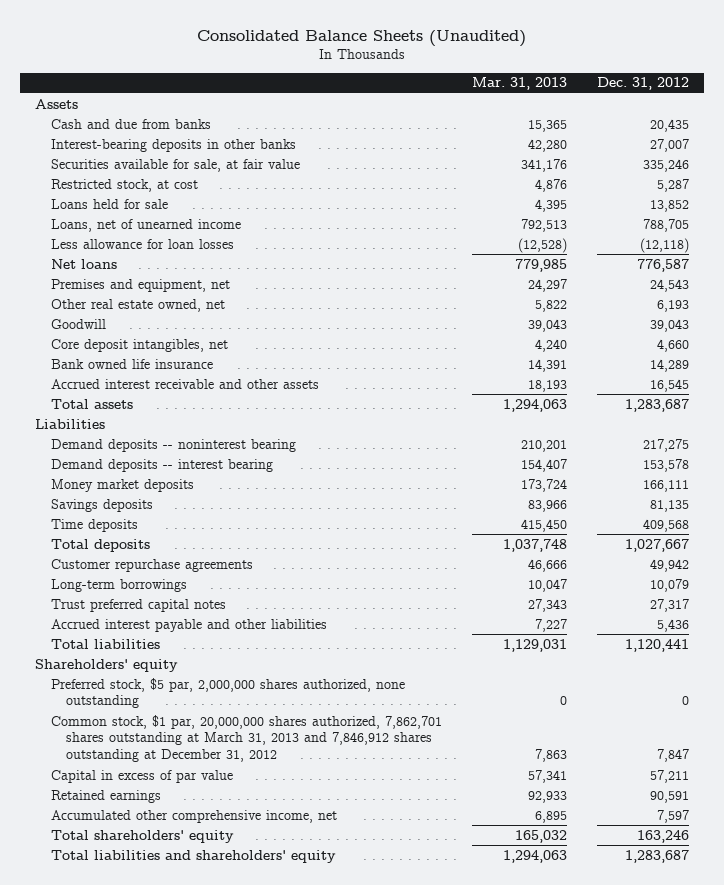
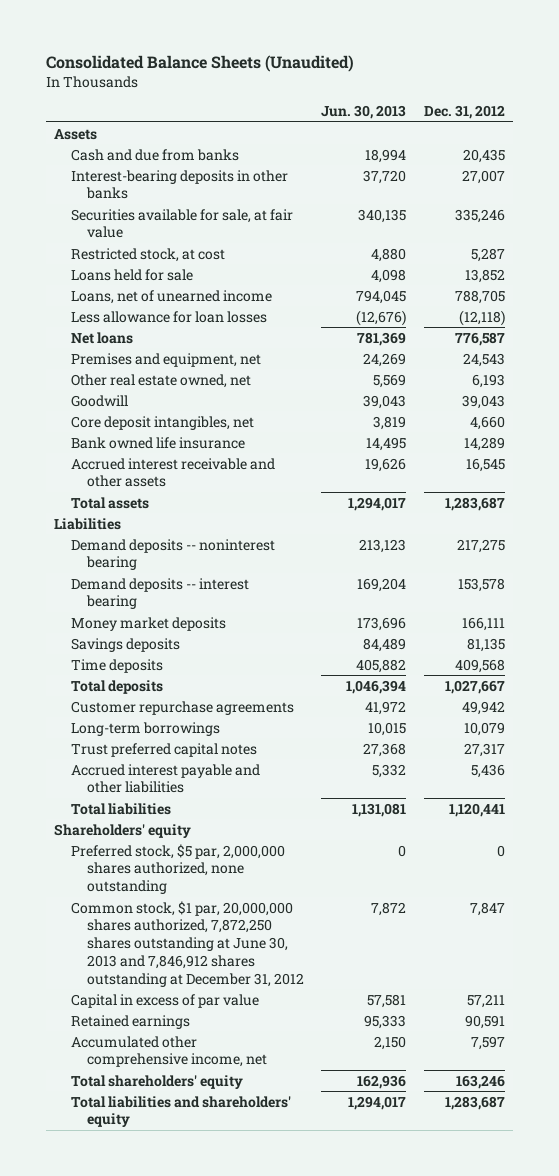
- | Mar. 31, 2013 | Dec. 31, 2012
+ | Jun. 30, 2013 | Dec. 31, 2012
- Common stock, $1 par, 20,000,000 shares authorized, 7,862,701 shares outstanding at March 31, 2013 and 7,846,912 shares outstanding at December 31, 2012 | 7,863 | 7,847
+ Common stock, $1 par, 20,000,000 shares authorized, 7,872,250 shares outstanding at June 30, 2013 and 7,846,912 shares outstanding at December 31, 2012 | 7,872 | 7,847

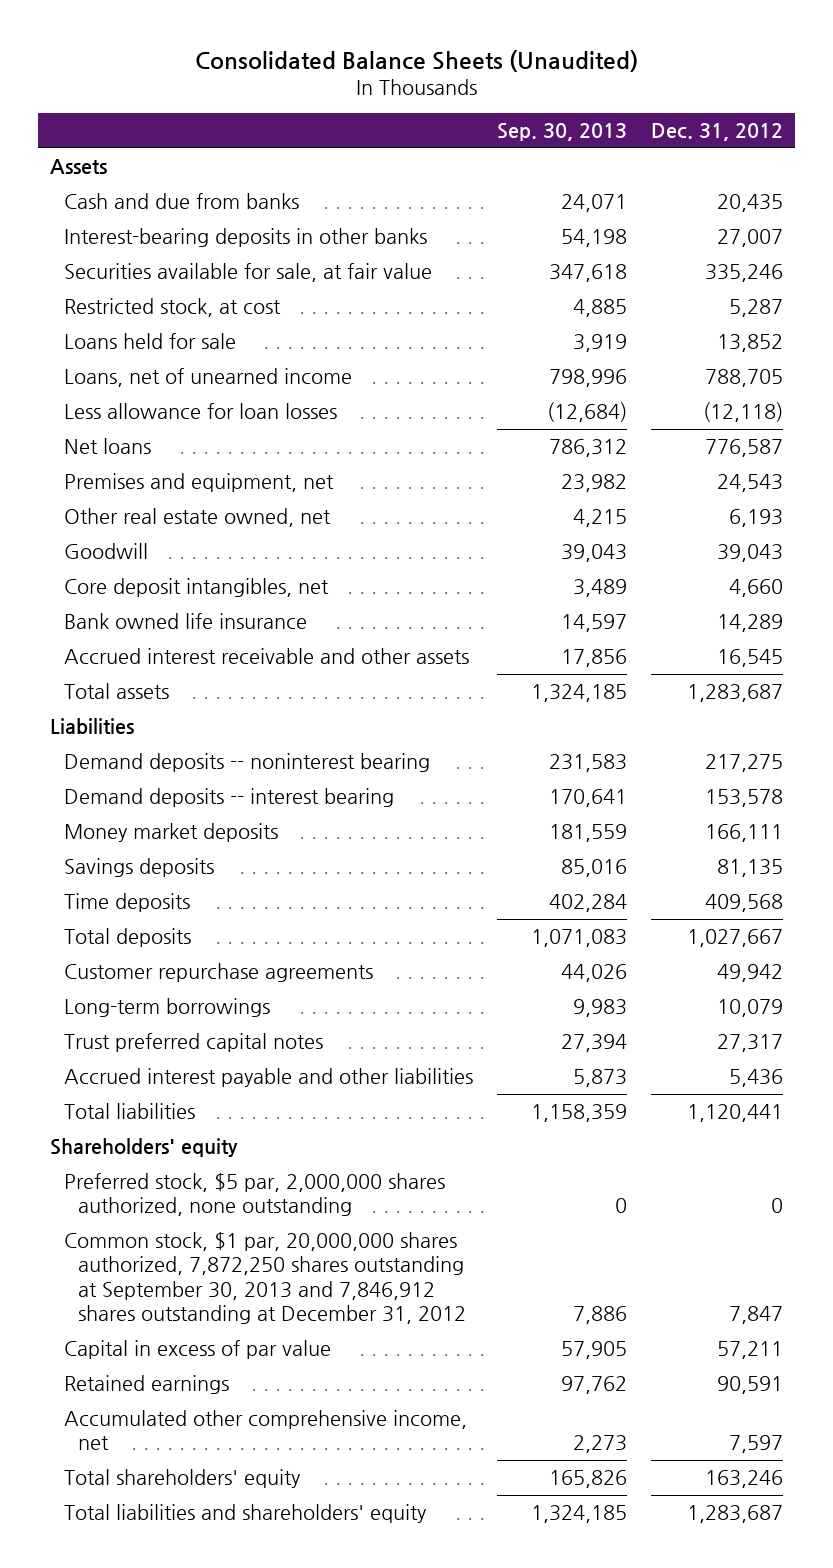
- | Jun. 30, 2013 | Dec. 31, 2012
+ | Sep. 30, 2013 | Dec. 31, 2012
- Common stock, $1 par, 20,000,000 shares authorized, 7,872,250 shares outstanding at June 30, 2013 and 7,846,912 shares outstanding at December 31, 2012 | 7,872 | 7,847
+ Common stock, $1 par, 20,000,000 shares authorized, 7,872,250 shares outstanding at September 30, 2013 and 7,846,912 shares outstanding at December 31, 2012 | 7,886 | 7,847

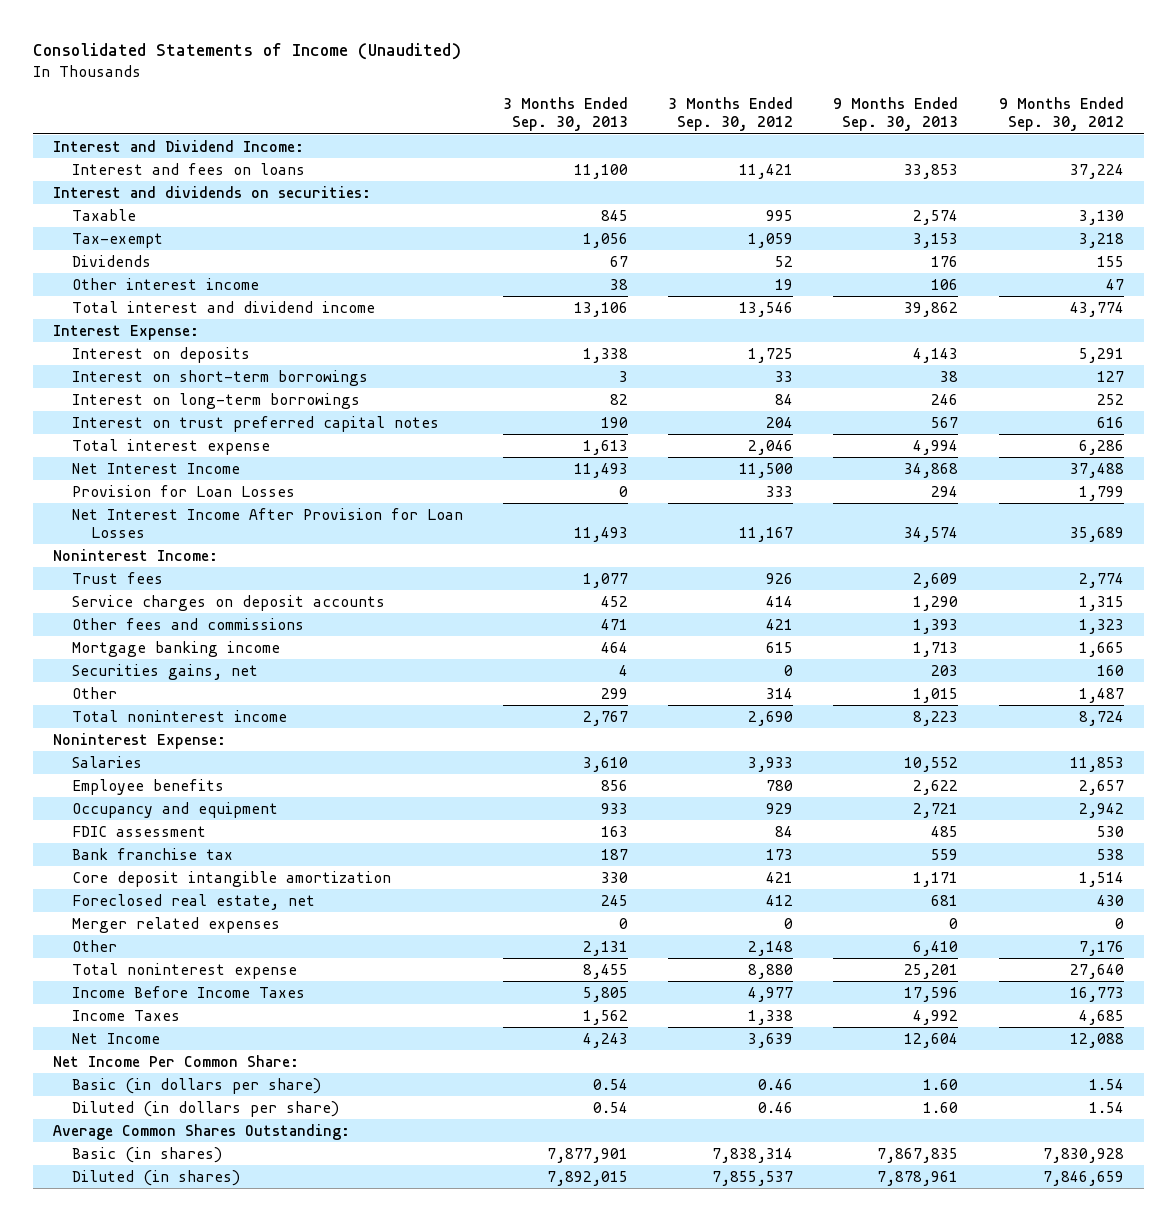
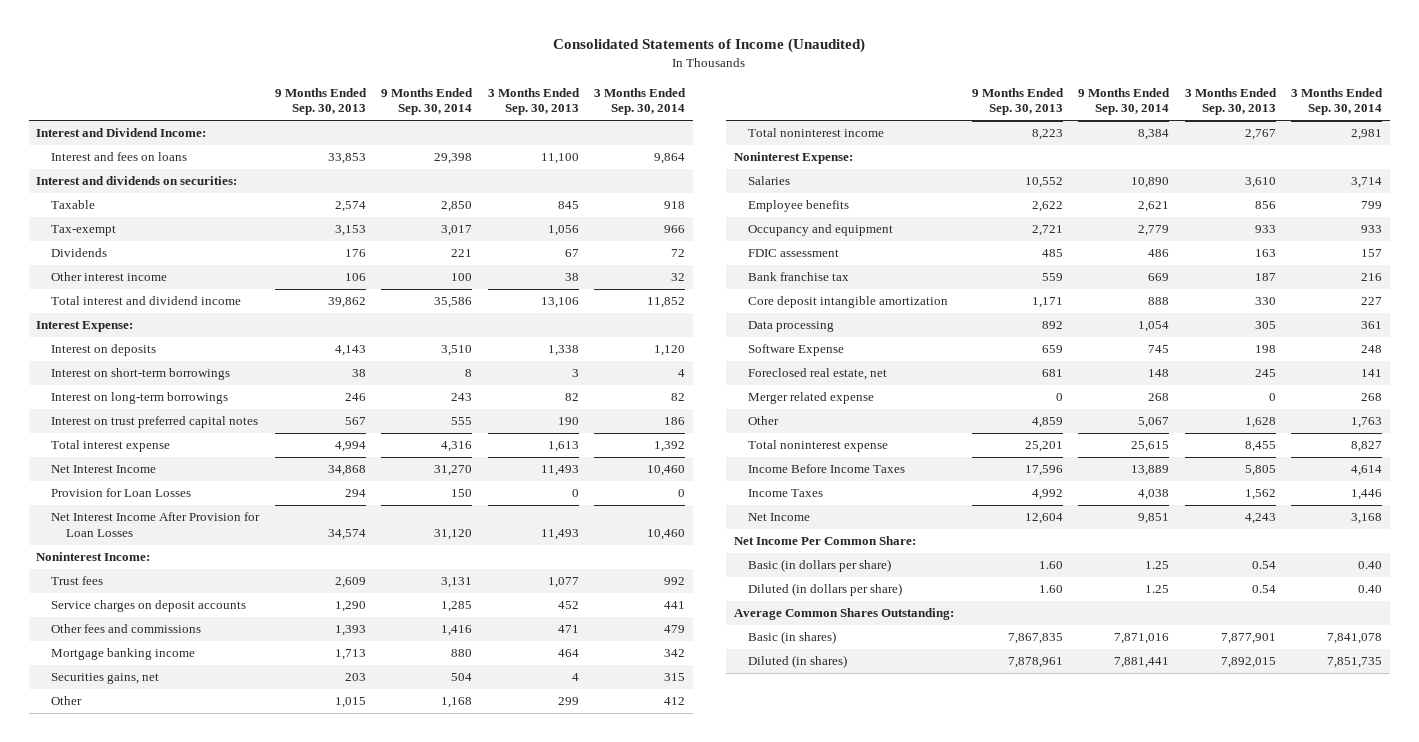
- | 3 Months Ended Sep. 30, 2013 | 3 Months Ended Sep. 30, 2012 | 9 Months Ended Sep. 30, 2013 | 9 Months Ended Sep. 30, 2012
+ | 9 Months Ended Sep. 30, 2013 | 9 Months Ended Sep. 30, 2014 | 3 Months Ended Sep. 30, 2013 | 3 Months Ended Sep. 30, 2014
+ Data processing | 892 | 1,054 | 305 | 361
+ Software Expense | 659 | 745 | 198 | 248
- Merger related expenses | 0 | 0 | 0 | 0
- Other | 2,131 | 2,148 | 6,410 | 7,176
+ Merger related expense | 0 | 268 | 0 | 268
+ Other | 4,859 | 5,067 | 1,628 | 1,763

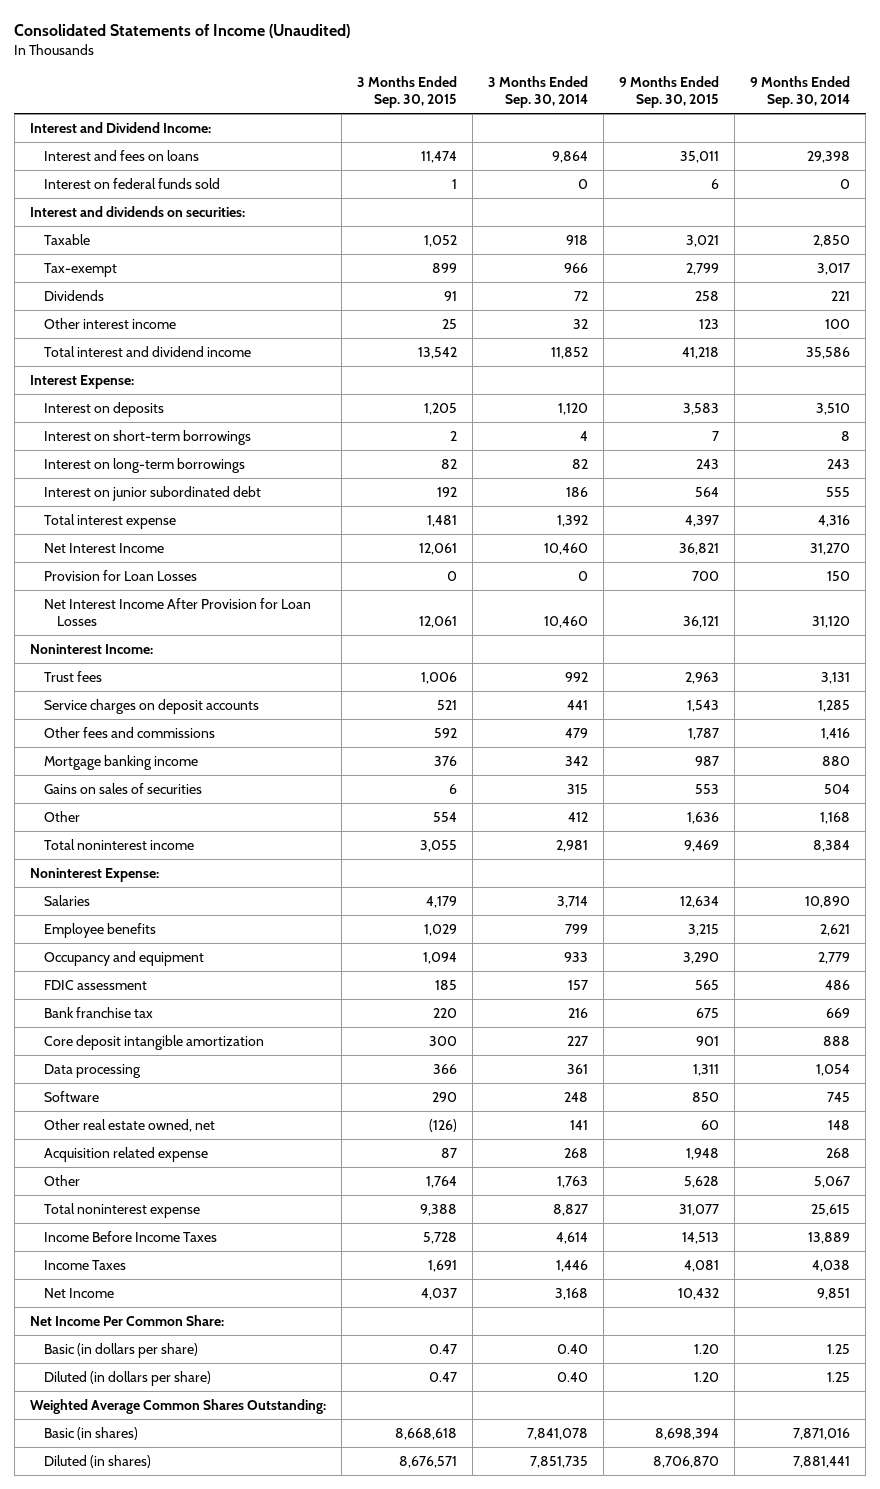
- | 9 Months Ended Sep. 30, 2013 | 9 Months Ended Sep. 30, 2014 | 3 Months Ended Sep. 30, 2013 | 3 Months Ended Sep. 30, 2014
+ | 3 Months Ended Sep. 30, 2015 | 3 Months Ended Sep. 30, 2014 | 9 Months Ended Sep. 30, 2015 | 9 Months Ended Sep. 30, 2014
+ Interest on federal funds sold | 1 | 0 | 6 | 0
- Interest on trust preferred capital notes | 567 | 555 | 190 | 186
+ Interest on junior subordinated debt | 192 | 186 | 564 | 555
- Securities gains, net | 203 | 504 | 4 | 315
+ Gains on sales of securities | 6 | 315 | 553 | 504
- Software Expense | 659 | 745 | 198 | 248
- Foreclosed real estate, net | 681 | 148 | 245 | 141
- Merger related expense | 0 | 268 | 0 | 268
+ Software | 290 | 248 | 850 | 745
+ Other real estate owned, net | (126) | 141 | 60 | 148
+ Acquisition related expense | 87 | 268 | 1,948 | 268
- Average Common Shares Outstanding:
+ Weighted Average Common Shares Outstanding:

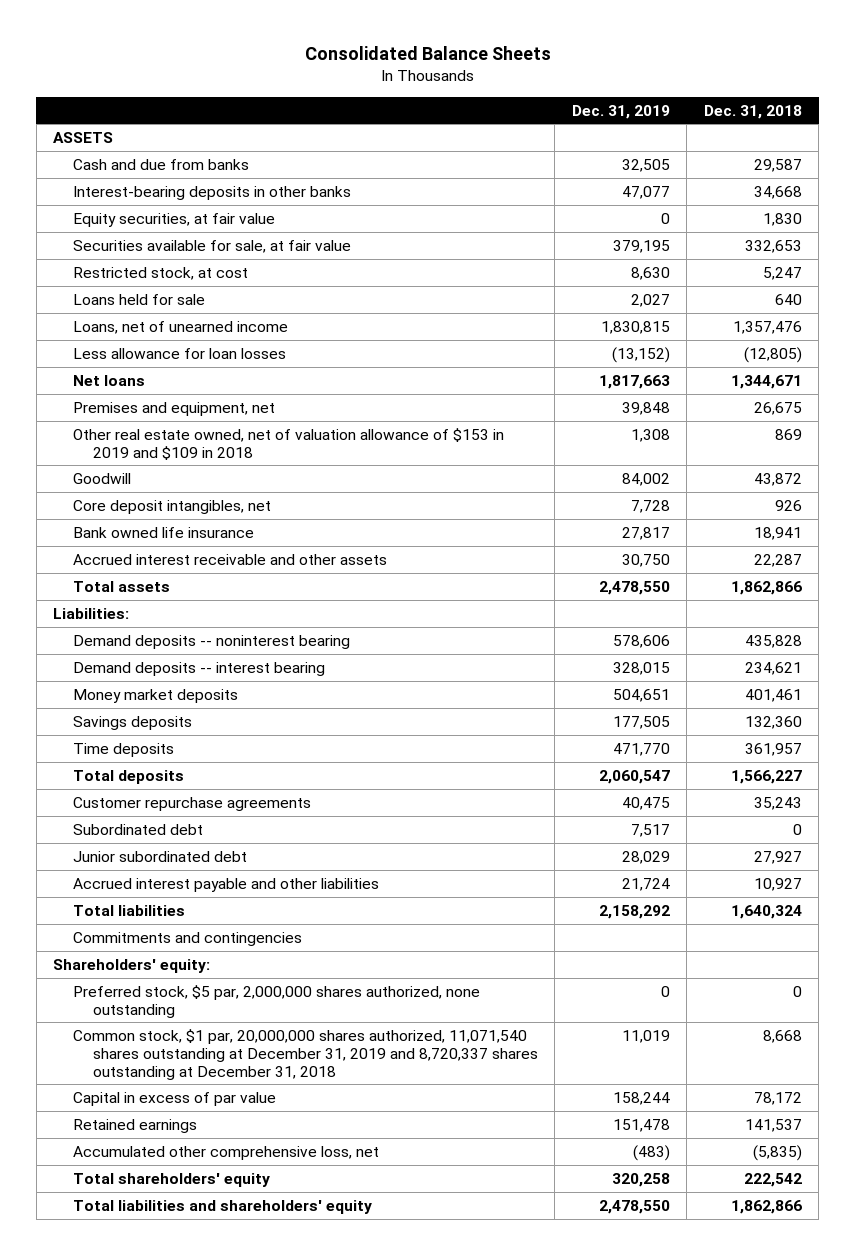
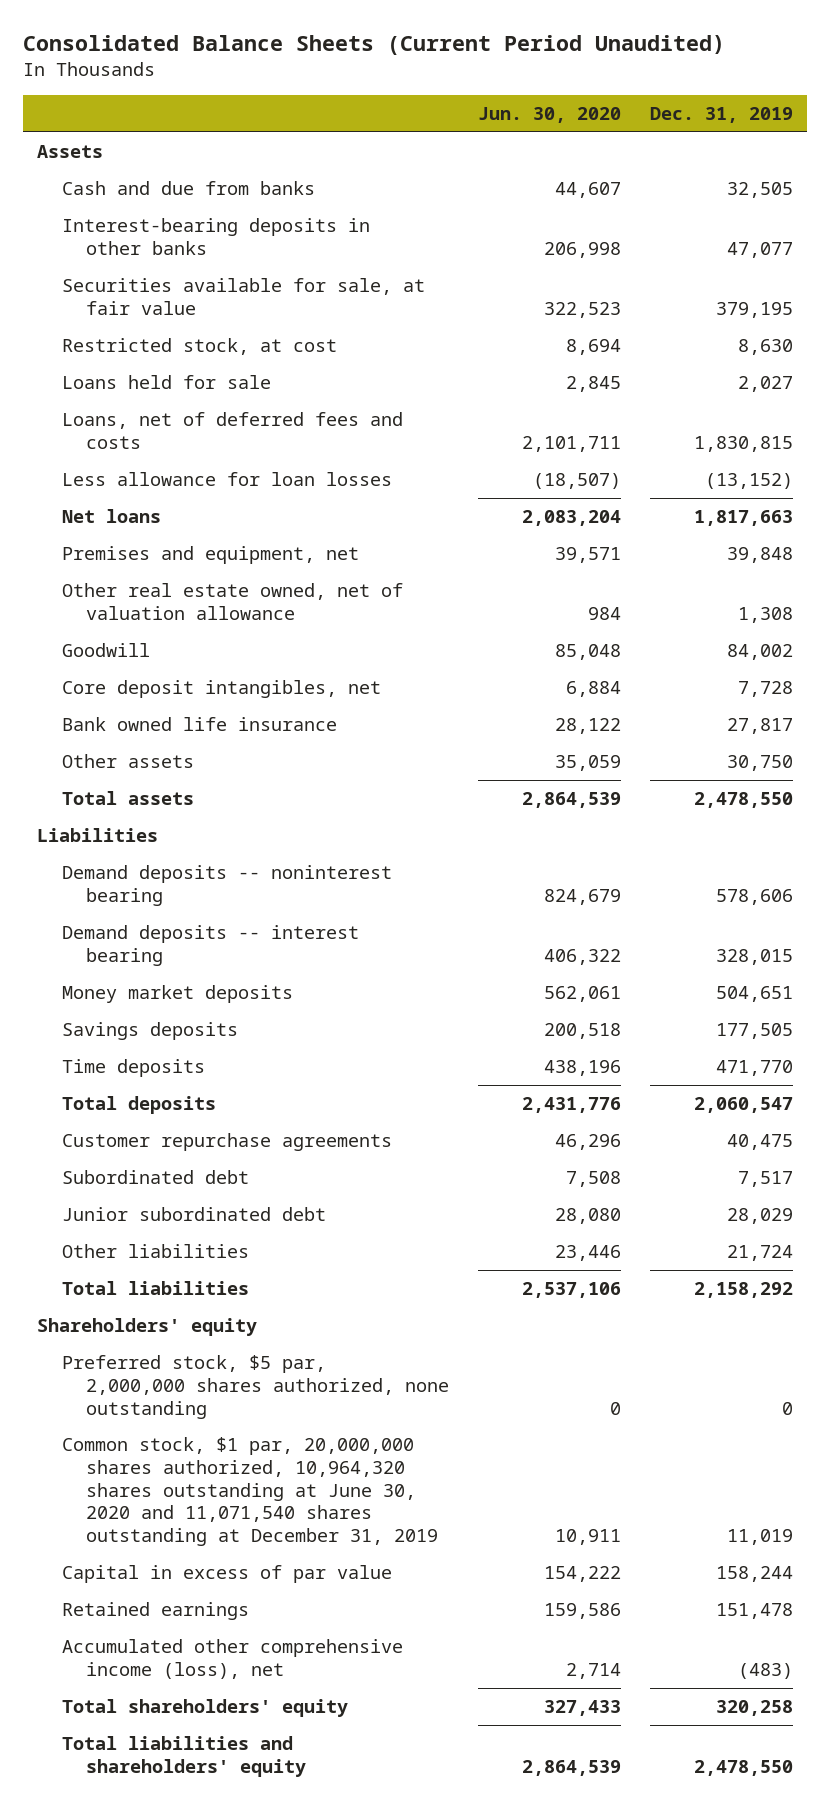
- Consolidated Balance Sheets
+ Consolidated Balance Sheets (Current Period Unaudited)
- | Dec. 31, 2019 | Dec. 31, 2018
+ | Jun. 30, 2020 | Dec. 31, 2019
- ASSETS
+ Assets
- Equity securities, at fair value | 0 | 1,830
- Loans, net of unearned income | 1,830,815 | 1,357,476
+ Loans, net of deferred fees and costs | 2,101,711 | 1,830,815
- Other real estate owned, net of valuation allowance of $153 in 2019 and $109 in 2018 | 1,308 | 869
+ Other real estate owned, net of valuation allowance | 984 | 1,308
- Accrued interest receivable and other assets | 30,750 | 22,287
+ Other assets | 35,059 | 30,750
- Liabilities:
+ Liabilities
- Accrued interest payable and other liabilities | 21,724 | 10,927
+ Other liabilities | 23,446 | 21,724
- Commitments and contingencies
- Shareholders' equity:
+ Shareholders' equity
- Common stock, $1 par, 20,000,000 shares authorized, 11,071,540 shares outstanding at December 31, 2019 and 8,720,337 shares outstanding at December 31, 2018 | 11,019 | 8,668
+ Common stock, $1 par, 20,000,000 shares authorized, 10,964,320 shares outstanding at June 30, 2020 and 11,071,540 shares outstanding at December 31, 2019 | 10,911 | 11,019
- Accumulated other comprehensive loss, net | (483) | (5,835)
+ Accumulated other comprehensive income (loss), net | 2,714 | (483)

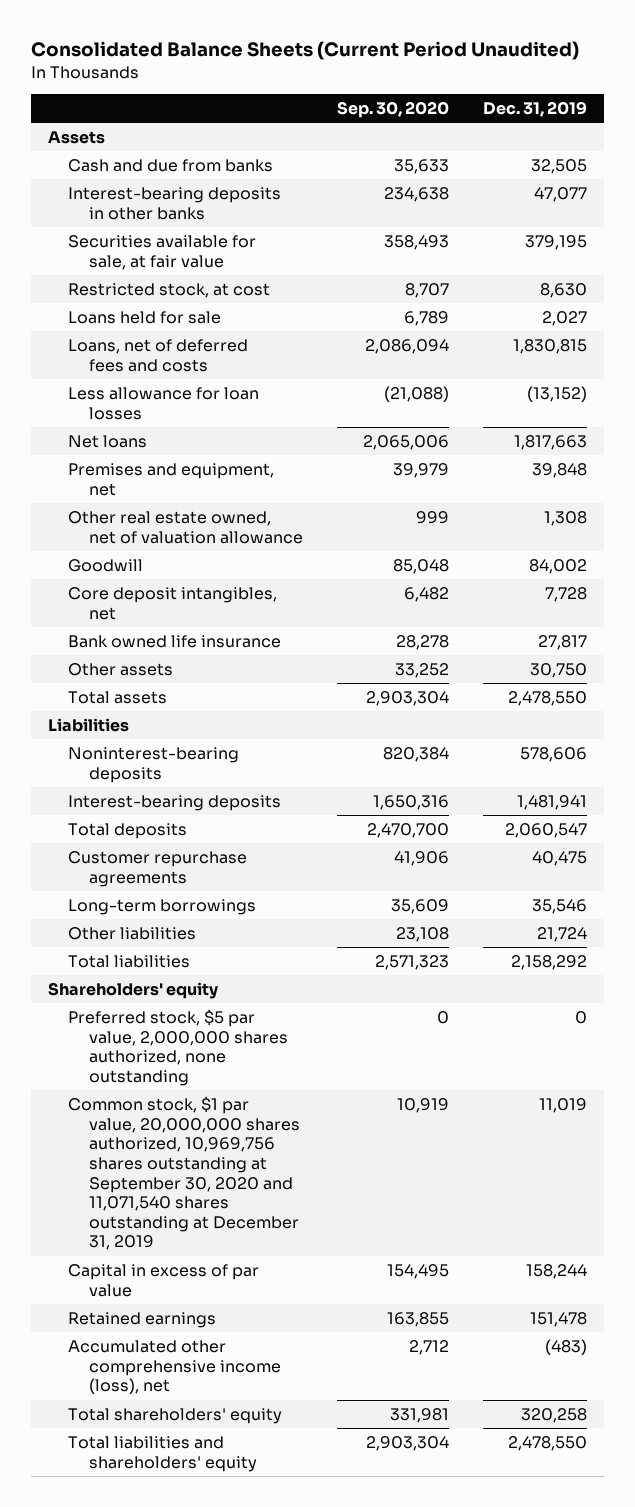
- | Jun. 30, 2020 | Dec. 31, 2019
+ | Sep. 30, 2020 | Dec. 31, 2019
- Demand deposits -- noninterest bearing | 824,679 | 578,606
- Demand deposits -- interest bearing | 406,322 | 328,015
- Money market deposits | 562,061 | 504,651
- Savings deposits | 200,518 | 177,505
- Time deposits | 438,196 | 471,770
+ Noninterest-bearing deposits | 820,384 | 578,606
+ Interest-bearing deposits | 1,650,316 | 1,481,941
- Subordinated debt | 7,508 | 7,517
- Junior subordinated debt | 28,080 | 28,029
+ Long-term borrowings | 35,609 | 35,546
- Preferred stock, $5 par, 2,000,000 shares authorized, none outstanding | 0 | 0
- Common stock, $1 par, 20,000,000 shares authorized, 10,964,320 shares outstanding at June 30, 2020 and 11,071,540 shares outstanding at December 31, 2019 | 10,911 | 11,019
+ Preferred stock, $5 par value, 2,000,000 shares authorized, none outstanding | 0 | 0
+ Common stock, $1 par value, 20,000,000 shares authorized, 10,969,756 shares outstanding at September 30, 2020 and 11,071,540 shares outstanding at December 31, 2019 | 10,919 | 11,019

